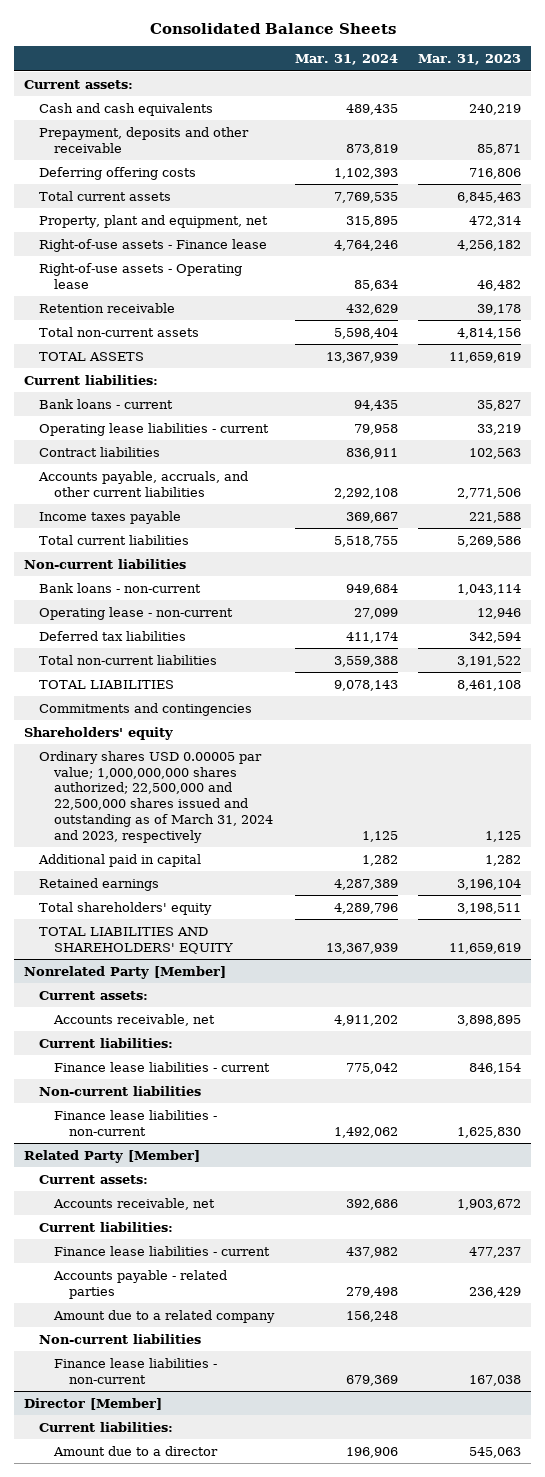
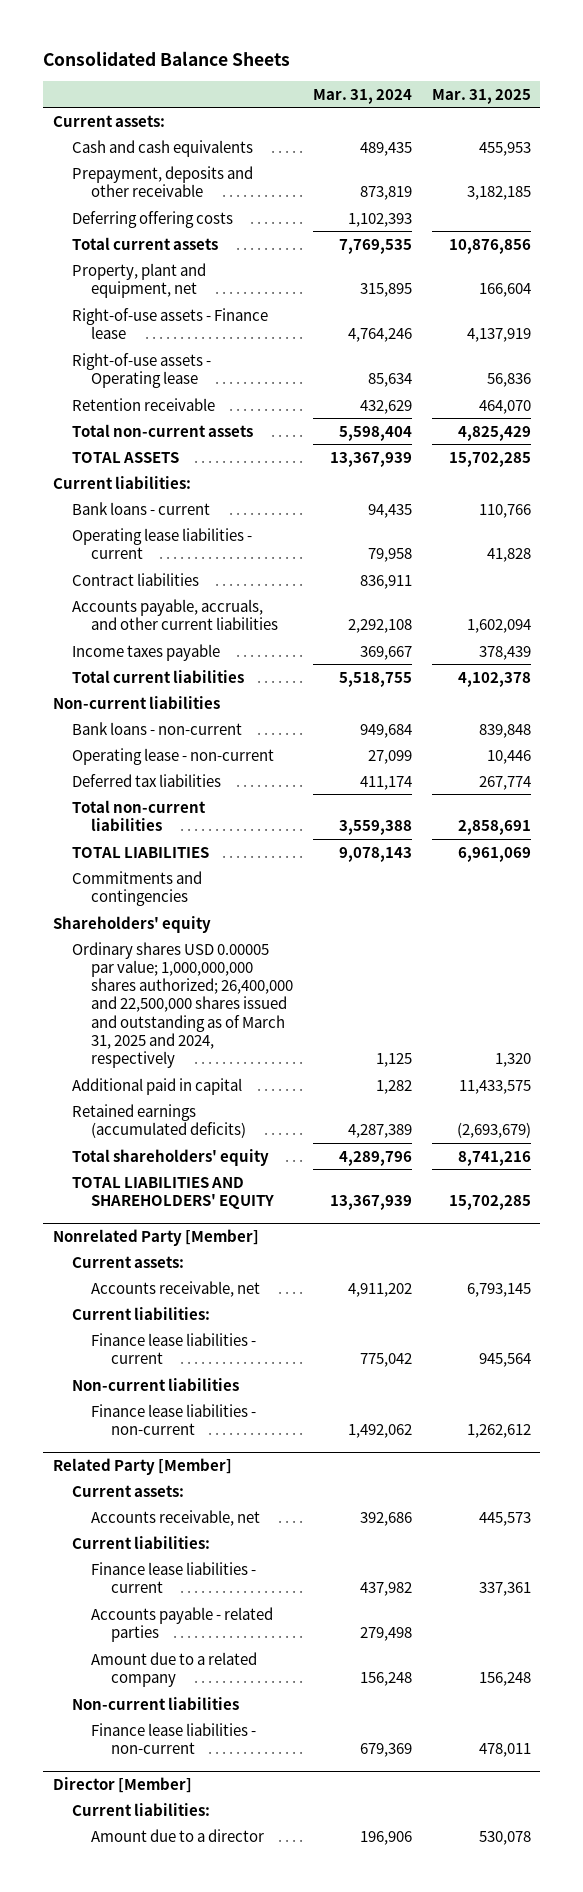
- | Mar. 31, 2024 | Mar. 31, 2023
+ | Mar. 31, 2024 | Mar. 31, 2025
- Ordinary shares USD 0.00005 par value; 1,000,000,000 shares authorized; 22,500,000 and 22,500,000 shares issued and outstanding as of March 31, 2024 and 2023, respectively | 1,125 | 1,125
+ Ordinary shares USD 0.00005 par value; 1,000,000,000 shares authorized; 26,400,000 and 22,500,000 shares issued and outstanding as of March 31, 2025 and 2024, respectively | 1,125 | 1,320
- Retained earnings | 4,287,389 | 3,196,104
+ Retained earnings (accumulated deficits) | 4,287,389 | (2,693,679)

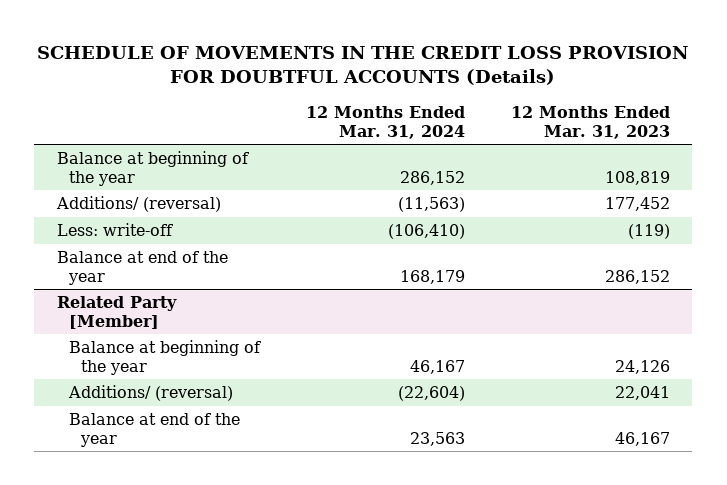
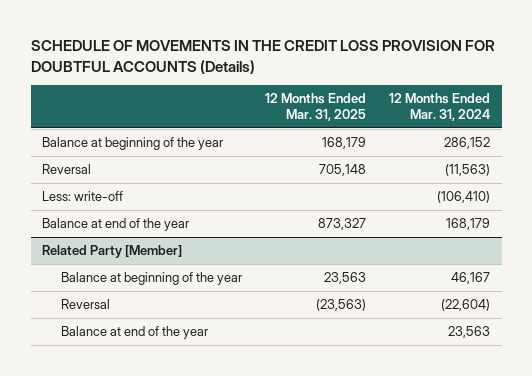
- | 12 Months Ended Mar. 31, 2024 | 12 Months Ended Mar. 31, 2023
+ | 12 Months Ended Mar. 31, 2025 | 12 Months Ended Mar. 31, 2024
- Additions/ (reversal) | (11,563) | 177,452
+ Reversal | 705,148 | (11,563)
@ Related Party [Member]
- Additions/ (reversal) | (22,604) | 22,041
+ Reversal | (23,563) | (22,604)

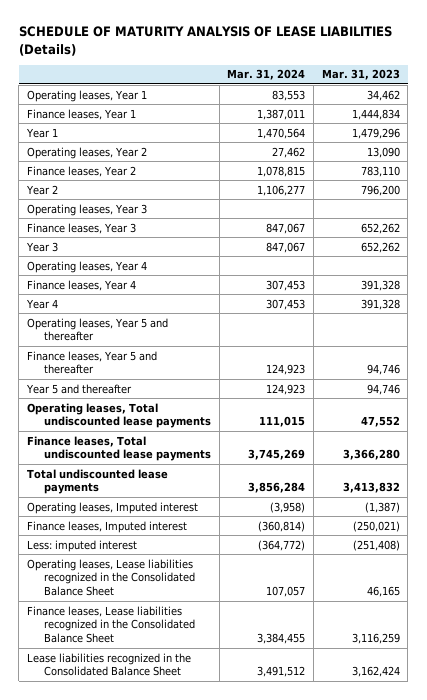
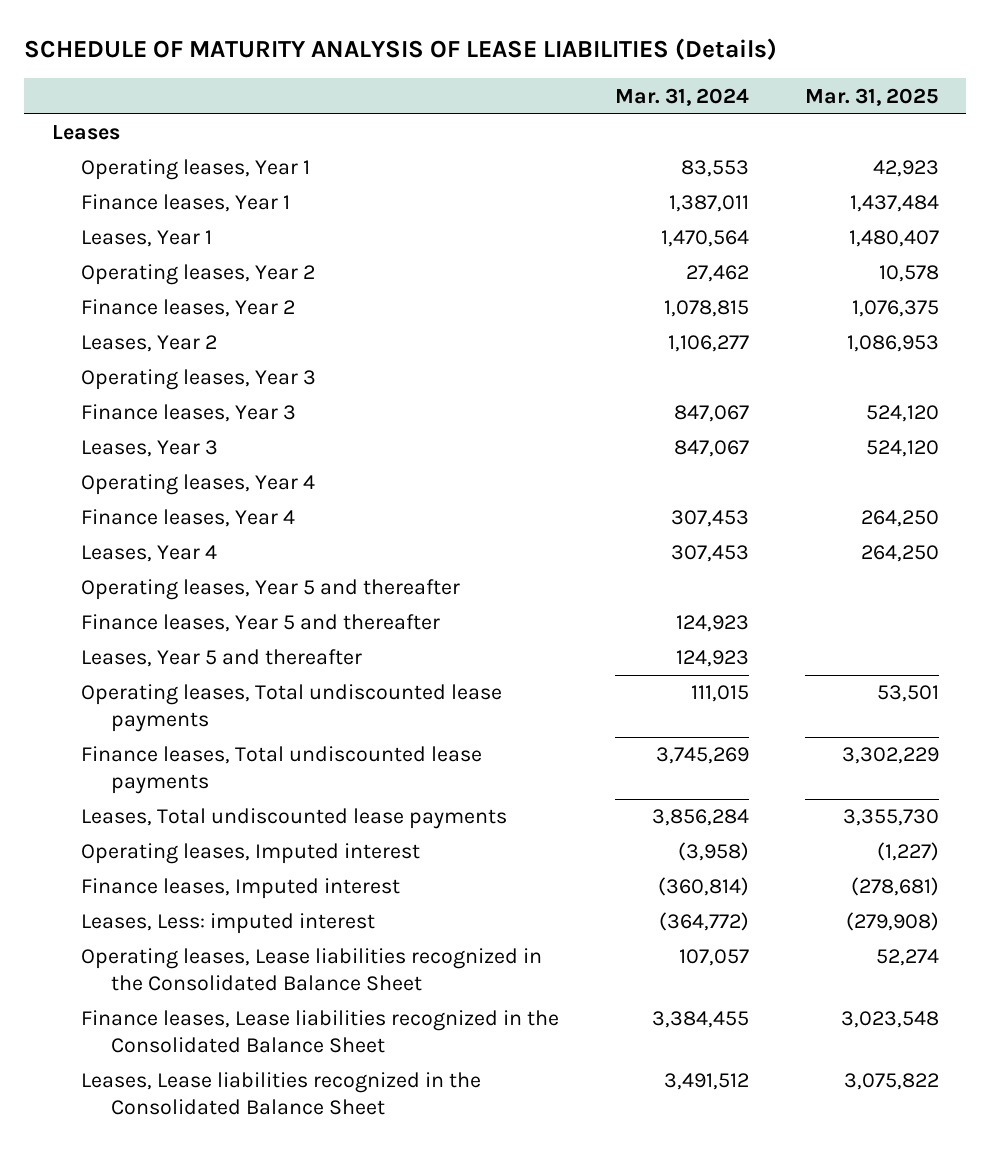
- | Mar. 31, 2024 | Mar. 31, 2023
+ | Mar. 31, 2024 | Mar. 31, 2025
+ Leases
- Year 1 | 1,470,564 | 1,479,296
+ Leases, Year 1 | 1,470,564 | 1,480,407
- Year 2 | 1,106,277 | 796,200
+ Leases, Year 2 | 1,106,277 | 1,086,953
- Year 3 | 847,067 | 652,262
+ Leases, Year 3 | 847,067 | 524,120
- Year 4 | 307,453 | 391,328
+ Leases, Year 4 | 307,453 | 264,250
- Year 5 and thereafter | 124,923 | 94,746
+ Leases, Year 5 and thereafter | 124,923 |
- Total undiscounted lease payments | 3,856,284 | 3,413,832
+ Leases, Total undiscounted lease payments | 3,856,284 | 3,355,730
- Less: imputed interest | (364,772) | (251,408)
+ Leases, Less: imputed interest | (364,772) | (279,908)
- Lease liabilities recognized in the Consolidated Balance Sheet | 3,491,512 | 3,162,424
+ Leases, Lease liabilities recognized in the Consolidated Balance Sheet | 3,491,512 | 3,075,822

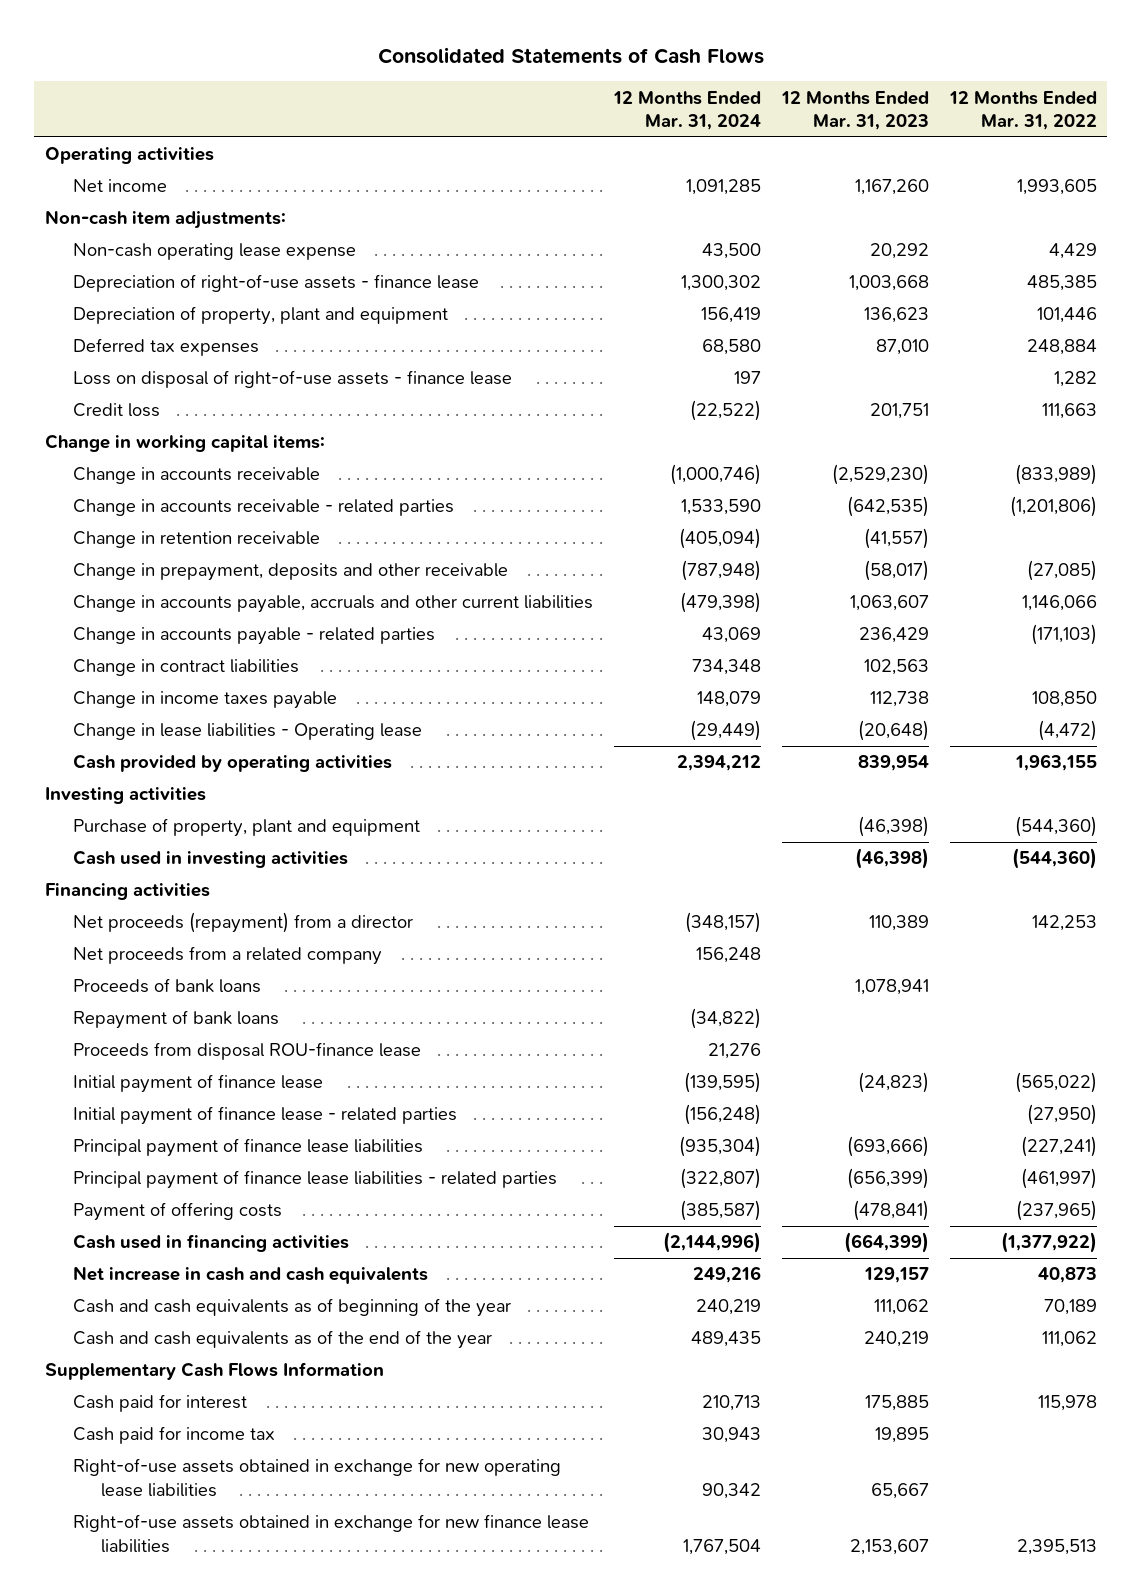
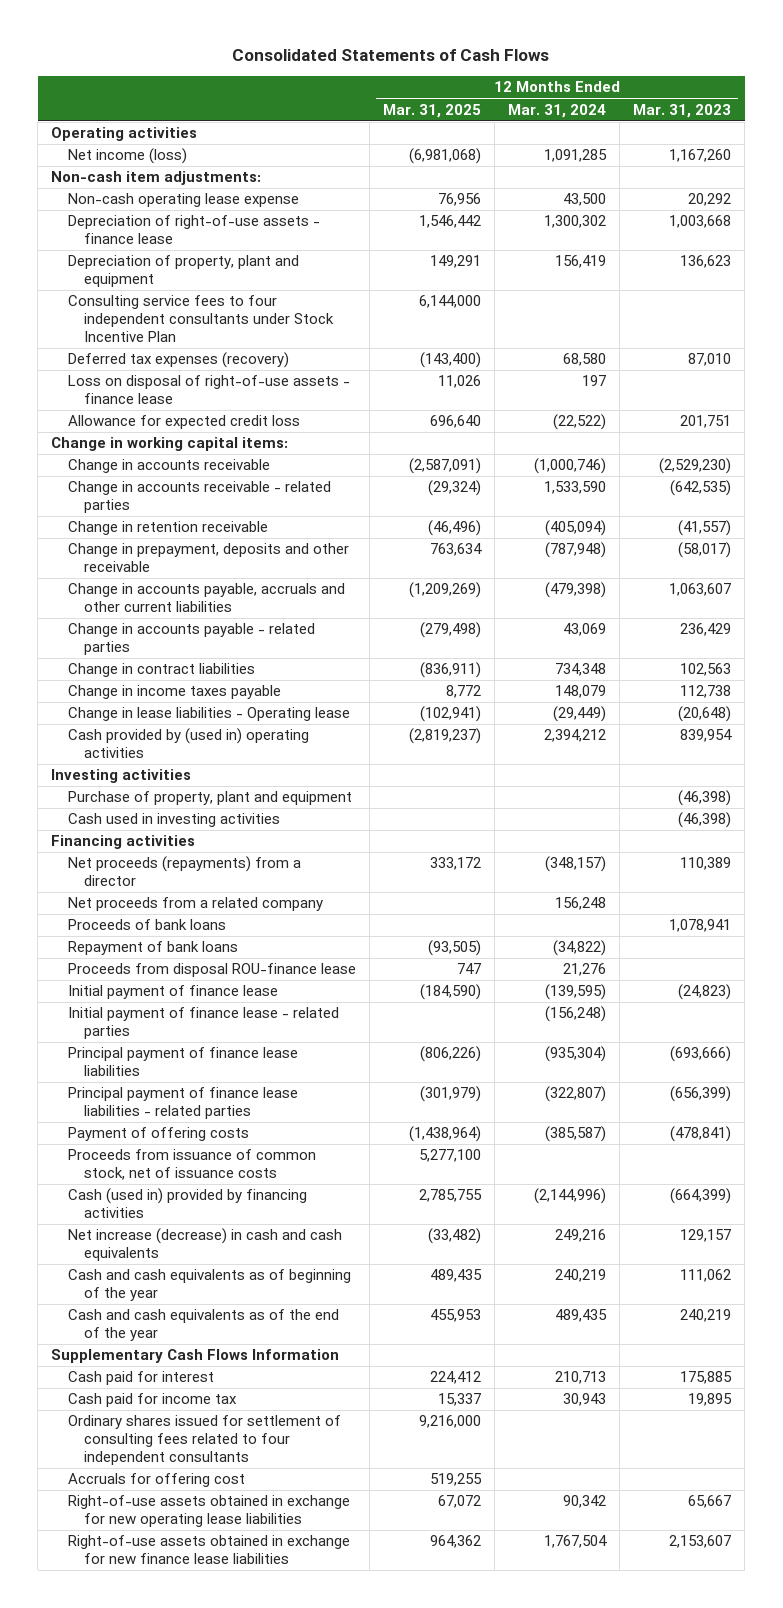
- | 12 Months Ended Mar. 31, 2024 | 12 Months Ended Mar. 31, 2023 | 12 Months Ended Mar. 31, 2022
+ | 12 Months Ended Mar. 31, 2025 | 12 Months Ended Mar. 31, 2024 | 12 Months Ended Mar. 31, 2023
- Net income | 1,091,285 | 1,167,260 | 1,993,605
+ Net income (loss) | (6,981,068) | 1,091,285 | 1,167,260
- Deferred tax expenses | 68,580 | 87,010 | 248,884
+ Consulting service fees to four independent consultants under Stock Incentive Plan | 6,144,000 | |
+ Deferred tax expenses (recovery) | (143,400) | 68,580 | 87,010
- Credit loss | (22,522) | 201,751 | 111,663
+ Allowance for expected credit loss | 696,640 | (22,522) | 201,751
- Cash provided by operating activities | 2,394,212 | 839,954 | 1,963,155
+ Cash provided by (used in) operating activities | (2,819,237) | 2,394,212 | 839,954
- Net proceeds (repayment) from a director | (348,157) | 110,389 | 142,253
+ Net proceeds (repayments) from a director | 333,172 | (348,157) | 110,389
- Cash used in financing activities | (2,144,996) | (664,399) | (1,377,922)
- Net increase in cash and cash equivalents | 249,216 | 129,157 | 40,873
+ Proceeds from issuance of common stock, net of issuance costs | 5,277,100 | |
+ Cash (used in) provided by financing activities | 2,785,755 | (2,144,996) | (664,399)
+ Net increase (decrease) in cash and cash equivalents | (33,482) | 249,216 | 129,157
+ Ordinary shares issued for settlement of consulting fees related to four independent consultants | 9,216,000 | |
+ Accruals for offering cost | 519,255 | |

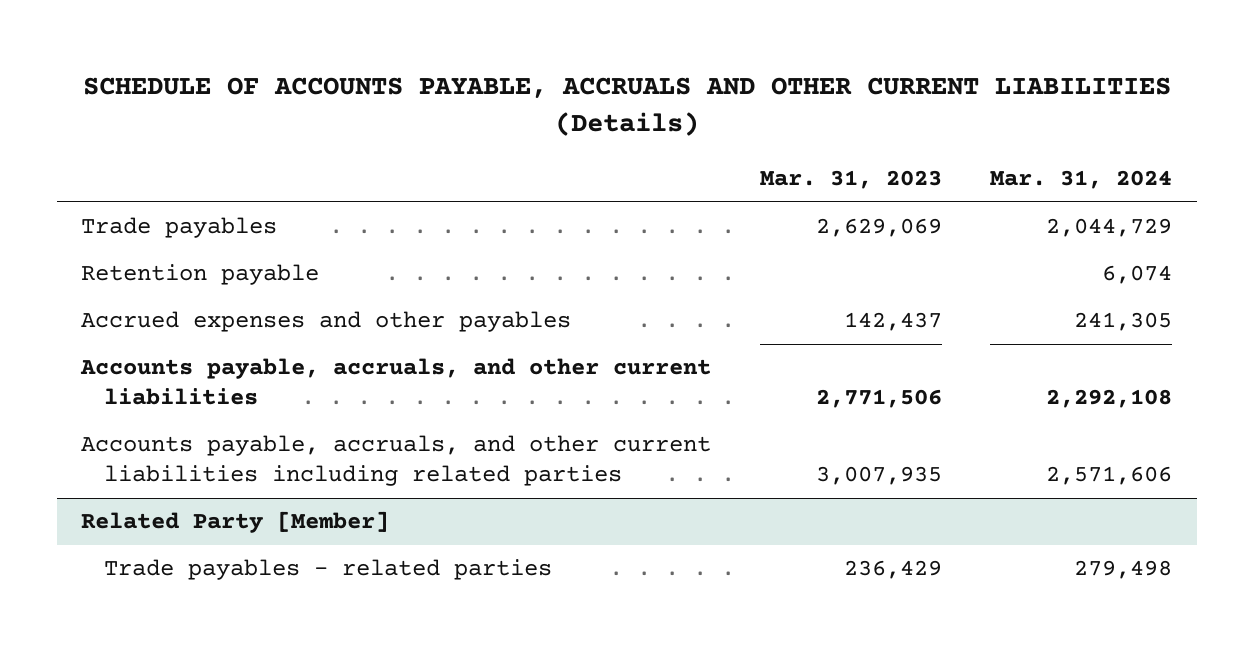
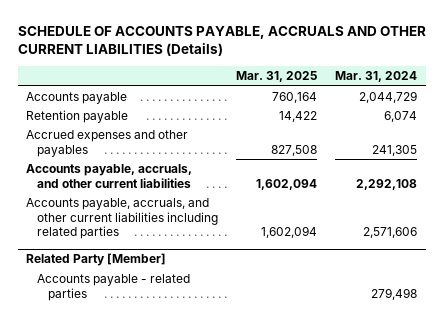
- | Mar. 31, 2023 | Mar. 31, 2024
+ | Mar. 31, 2025 | Mar. 31, 2024
- Trade payables | 2,629,069 | 2,044,729
+ Accounts payable | 760,164 | 2,044,729
@ Related Party [Member]
- Trade payables - related parties | 236,429 | 279,498
+ Accounts payable - related parties | | 279,498

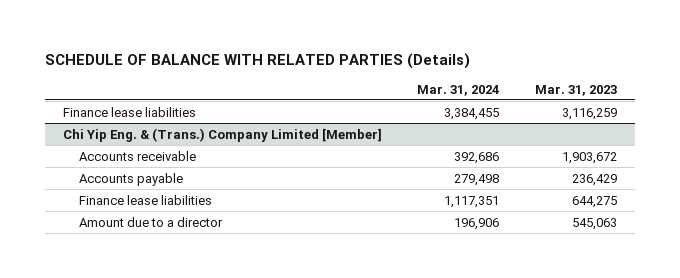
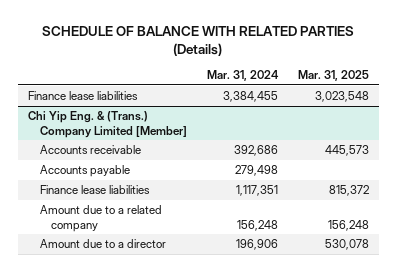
- | Mar. 31, 2024 | Mar. 31, 2023
+ | Mar. 31, 2024 | Mar. 31, 2025
@ Chi Yip Eng. & (Trans.) Company Limited [Member]
+ Amount due to a related company | 156,248 | 156,248

